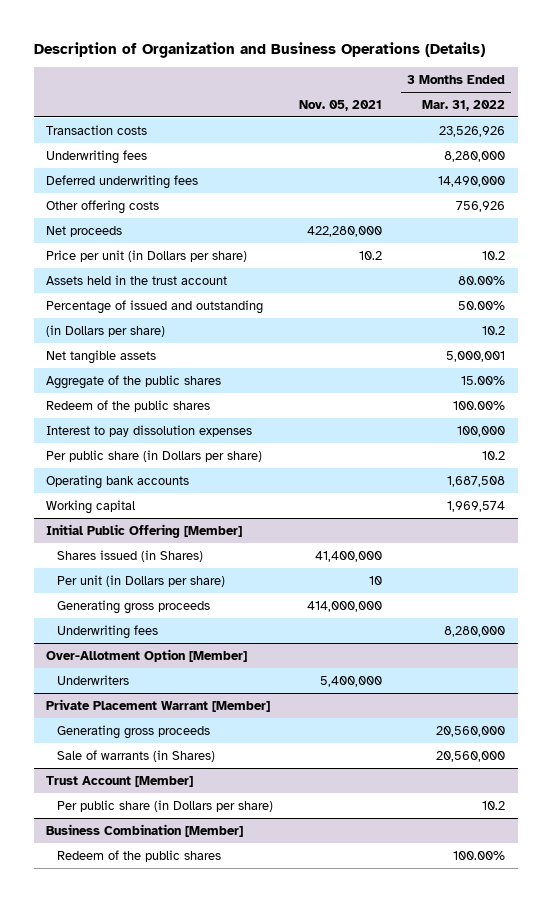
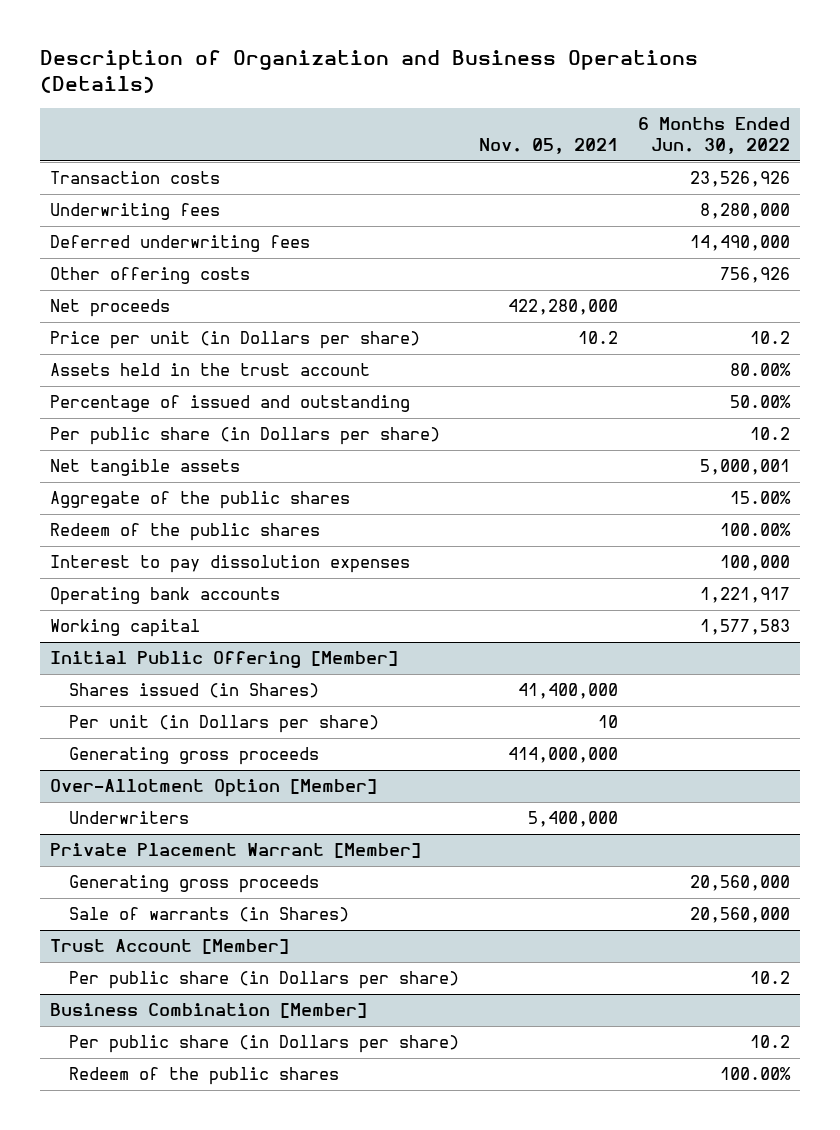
- | Nov. 05, 2021 | 3 Months Ended Mar. 31, 2022
+ | Nov. 05, 2021 | 6 Months Ended Jun. 30, 2022
- (in Dollars per share) | | 10.2
moved up: Per public share (in Dollars per share) | | 10.2
@ Initial Public Offering [Member]
- Underwriting fees | | 8,280,000
@ Business Combination [Member]
+ Per public share (in Dollars per share) | | 10.2

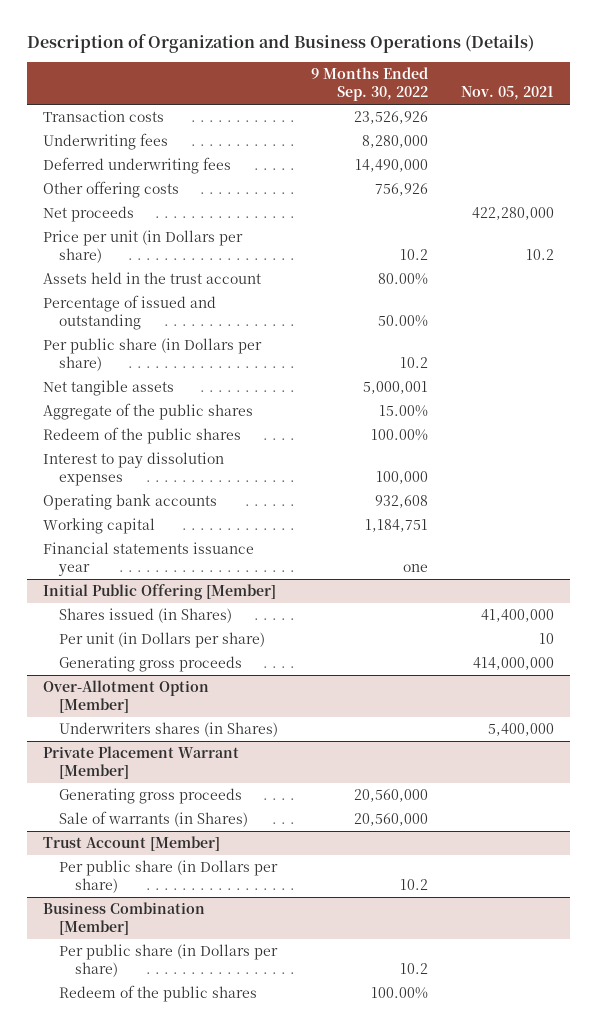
- | Nov. 05, 2021 | 6 Months Ended Jun. 30, 2022
+ | 9 Months Ended Sep. 30, 2022 | Nov. 05, 2021
+ Financial statements issuance year | one |
@ Over-Allotment Option [Member]
- Underwriters | 5,400,000 |
+ Underwriters shares (in Shares) | | 5,400,000

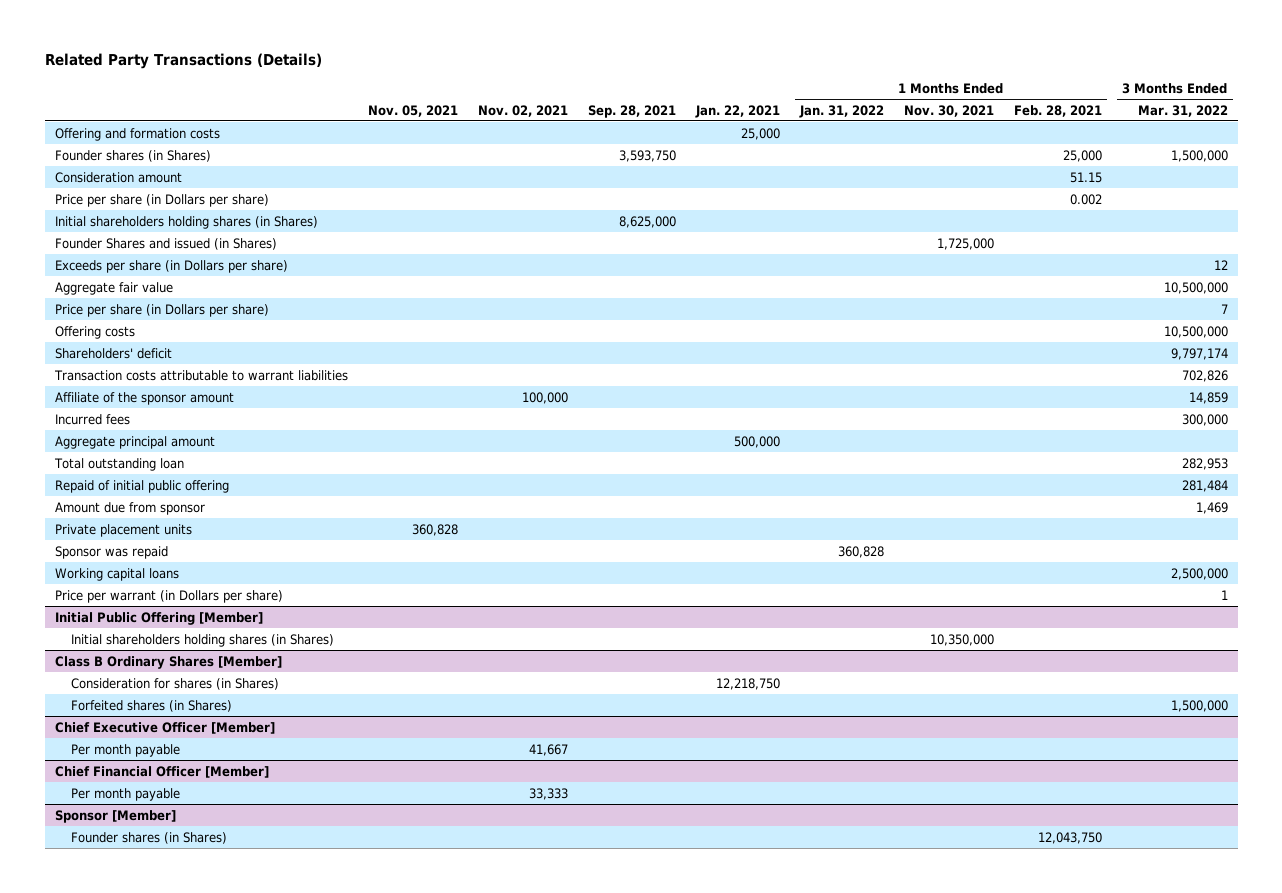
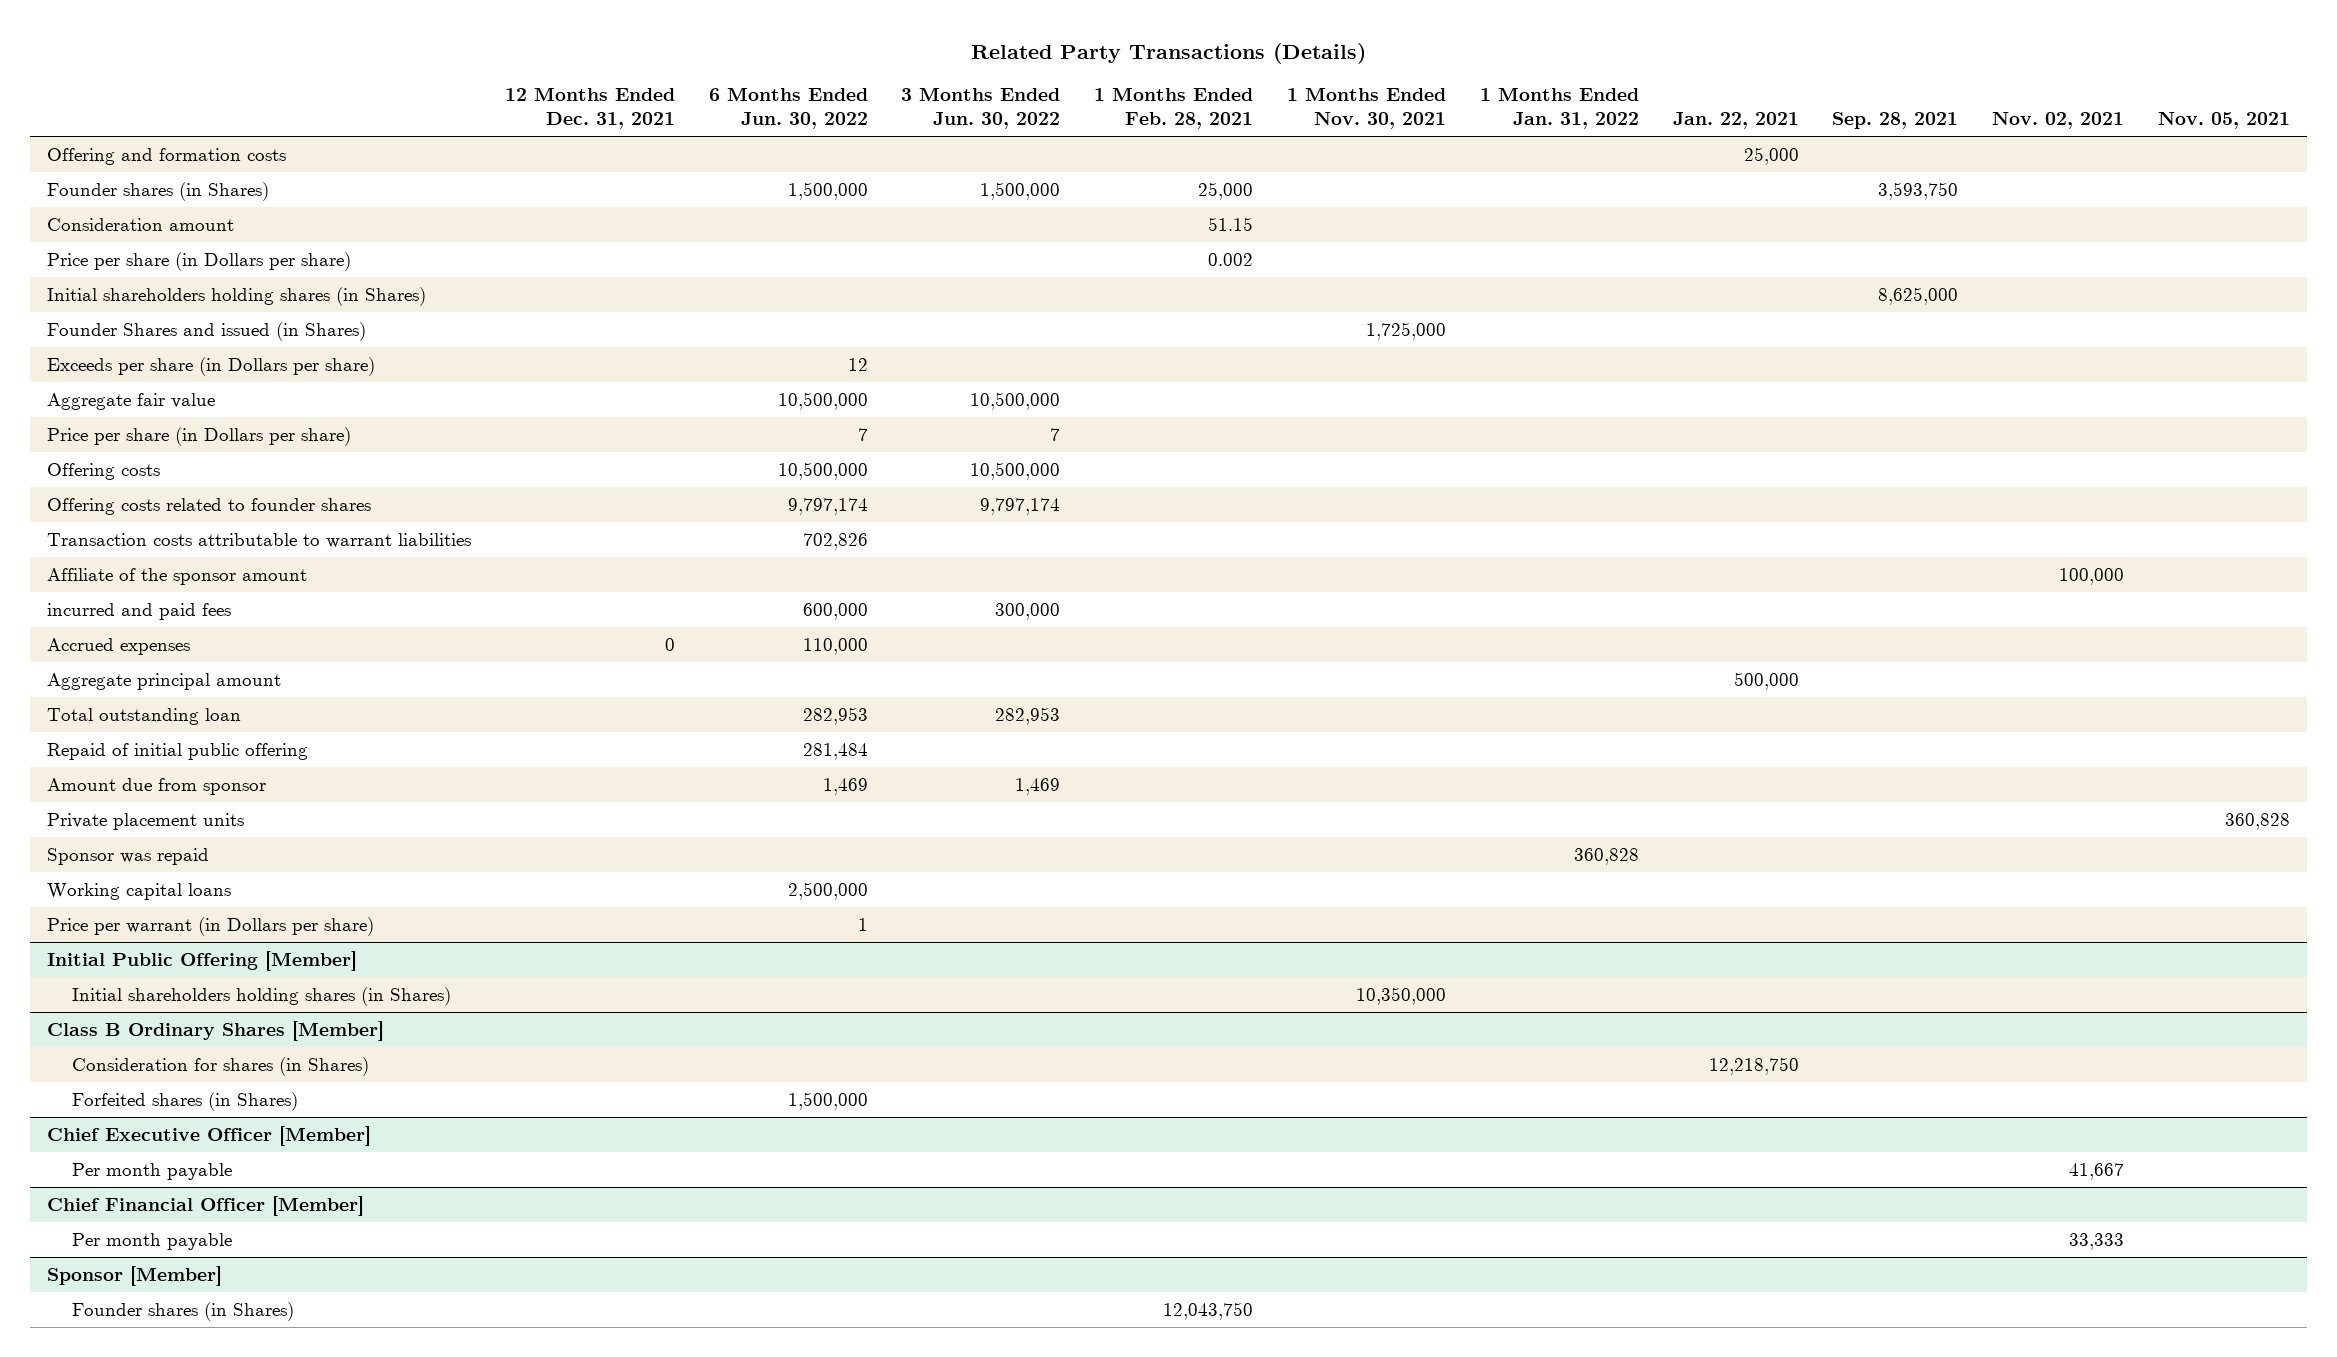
- | Nov. 05, 2021 | Nov. 02, 2021 | Sep. 28, 2021 | Jan. 22, 2021 | 1 Months Ended Jan. 31, 2022 | 1 Months Ended Nov. 30, 2021 | 1 Months Ended Feb. 28, 2021 | 3 Months Ended Mar. 31, 2022
+ | 12 Months Ended Dec. 31, 2021 | 6 Months Ended Jun. 30, 2022 | 3 Months Ended Jun. 30, 2022 | 1 Months Ended Feb. 28, 2021 | 1 Months Ended Nov. 30, 2021 | 1 Months Ended Jan. 31, 2022 | Jan. 22, 2021 | Sep. 28, 2021 | Nov. 02, 2021 | Nov. 05, 2021
- Shareholders' deficit | | | | | | | | 9,797,174
+ Offering costs related to founder shares | | 9,797,174 | 9,797,174 | | | | | | |
- Incurred fees | | | | | | | | 300,000
+ incurred and paid fees | | 600,000 | 300,000 | | | | | | |
+ Accrued expenses | 0 | 110,000 | | | | | | | |

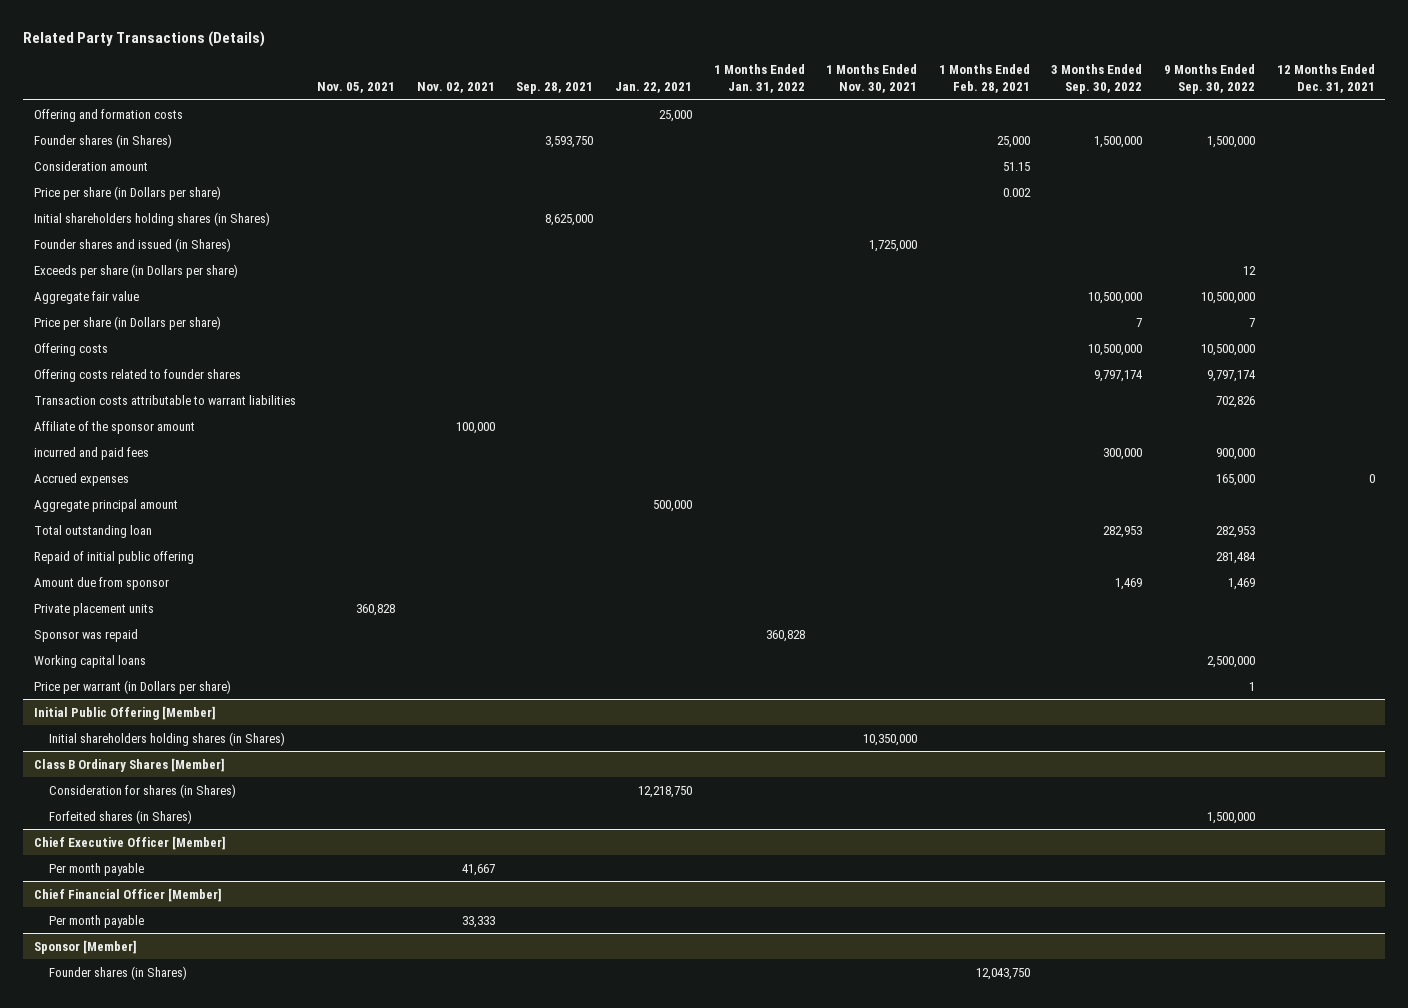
- | 12 Months Ended Dec. 31, 2021 | 6 Months Ended Jun. 30, 2022 | 3 Months Ended Jun. 30, 2022 | 1 Months Ended Feb. 28, 2021 | 1 Months Ended Nov. 30, 2021 | 1 Months Ended Jan. 31, 2022 | Jan. 22, 2021 | Sep. 28, 2021 | Nov. 02, 2021 | Nov. 05, 2021
+ | Nov. 05, 2021 | Nov. 02, 2021 | Sep. 28, 2021 | Jan. 22, 2021 | 1 Months Ended Jan. 31, 2022 | 1 Months Ended Nov. 30, 2021 | 1 Months Ended Feb. 28, 2021 | 3 Months Ended Sep. 30, 2022 | 9 Months Ended Sep. 30, 2022 | 12 Months Ended Dec. 31, 2021
- Founder Shares and issued (in Shares) | | | | | 1,725,000 | | | | |
+ Founder shares and issued (in Shares) | | | | | | 1,725,000 | | | |

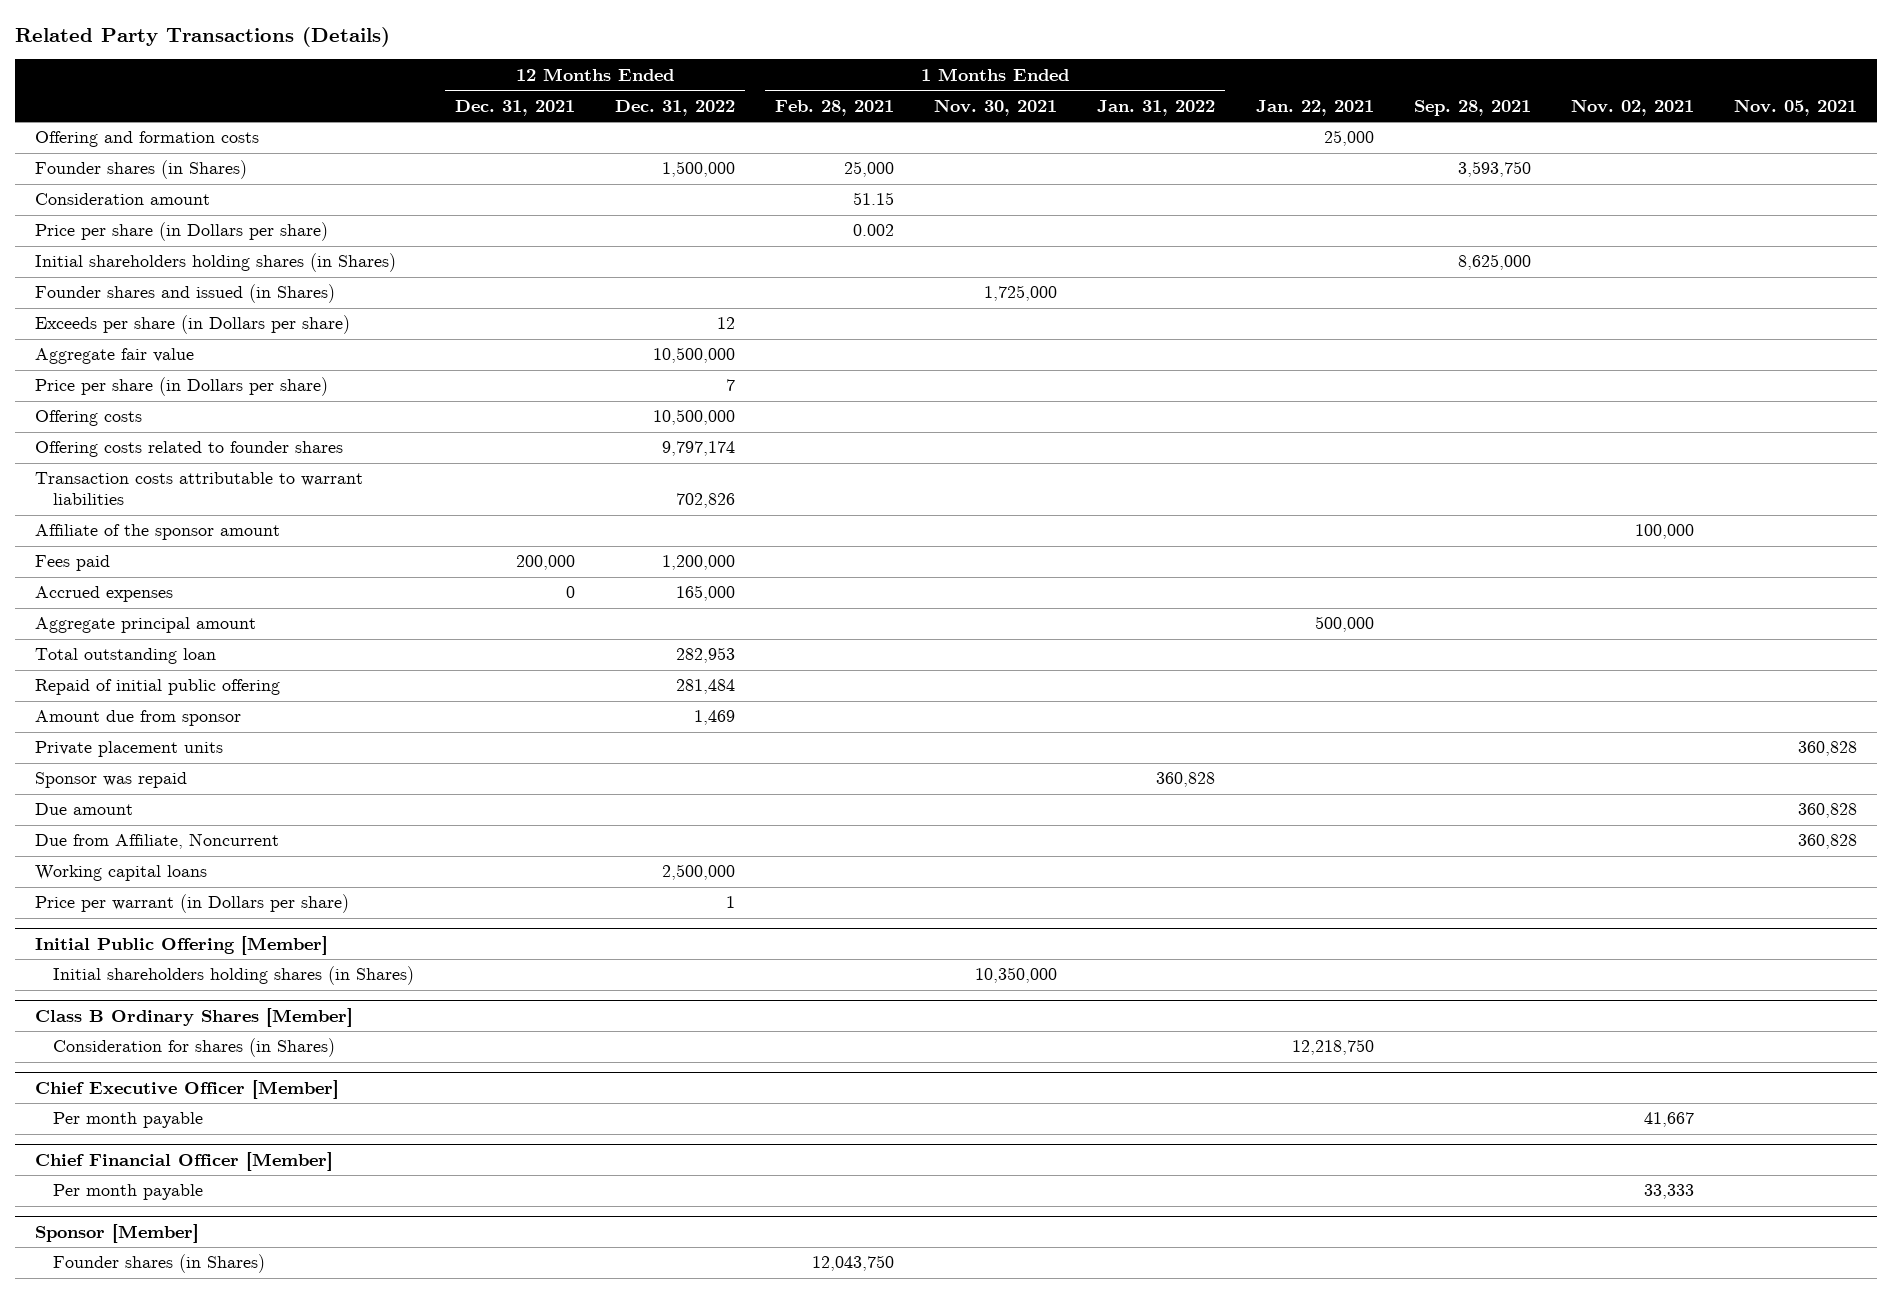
- | Nov. 05, 2021 | Nov. 02, 2021 | Sep. 28, 2021 | Jan. 22, 2021 | 1 Months Ended Jan. 31, 2022 | 1 Months Ended Nov. 30, 2021 | 1 Months Ended Feb. 28, 2021 | 3 Months Ended Sep. 30, 2022 | 9 Months Ended Sep. 30, 2022 | 12 Months Ended Dec. 31, 2021
+ | 12 Months Ended Dec. 31, 2021 | 12 Months Ended Dec. 31, 2022 | 1 Months Ended Feb. 28, 2021 | 1 Months Ended Nov. 30, 2021 | 1 Months Ended Jan. 31, 2022 | Jan. 22, 2021 | Sep. 28, 2021 | Nov. 02, 2021 | Nov. 05, 2021
- incurred and paid fees | | | | | | | | 300,000 | 900,000 |
+ Fees paid | 200,000 | 1,200,000 | | | | | | |
+ Due amount | | | | | | | | | 360,828
+ Due from Affiliate, Noncurrent | | | | | | | | | 360,828
@ Class B Ordinary Shares [Member]
- Forfeited shares (in Shares) | | | | | | | | | 1,500,000 |

